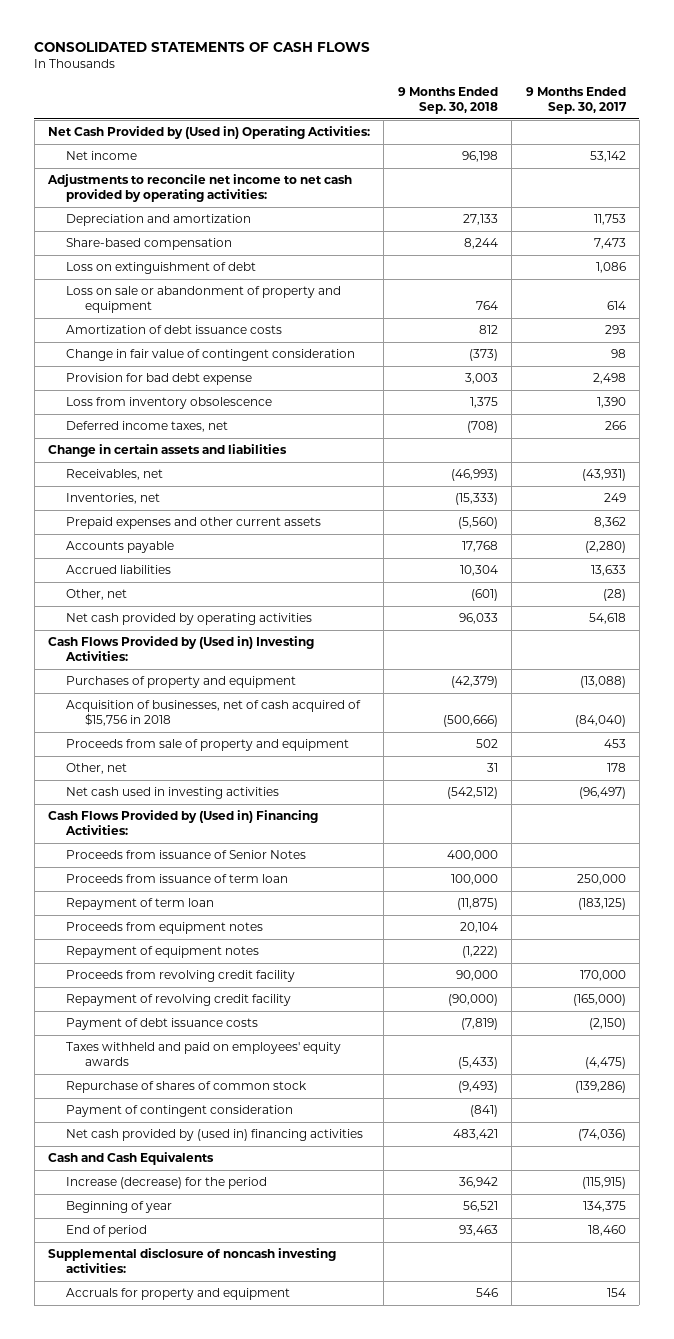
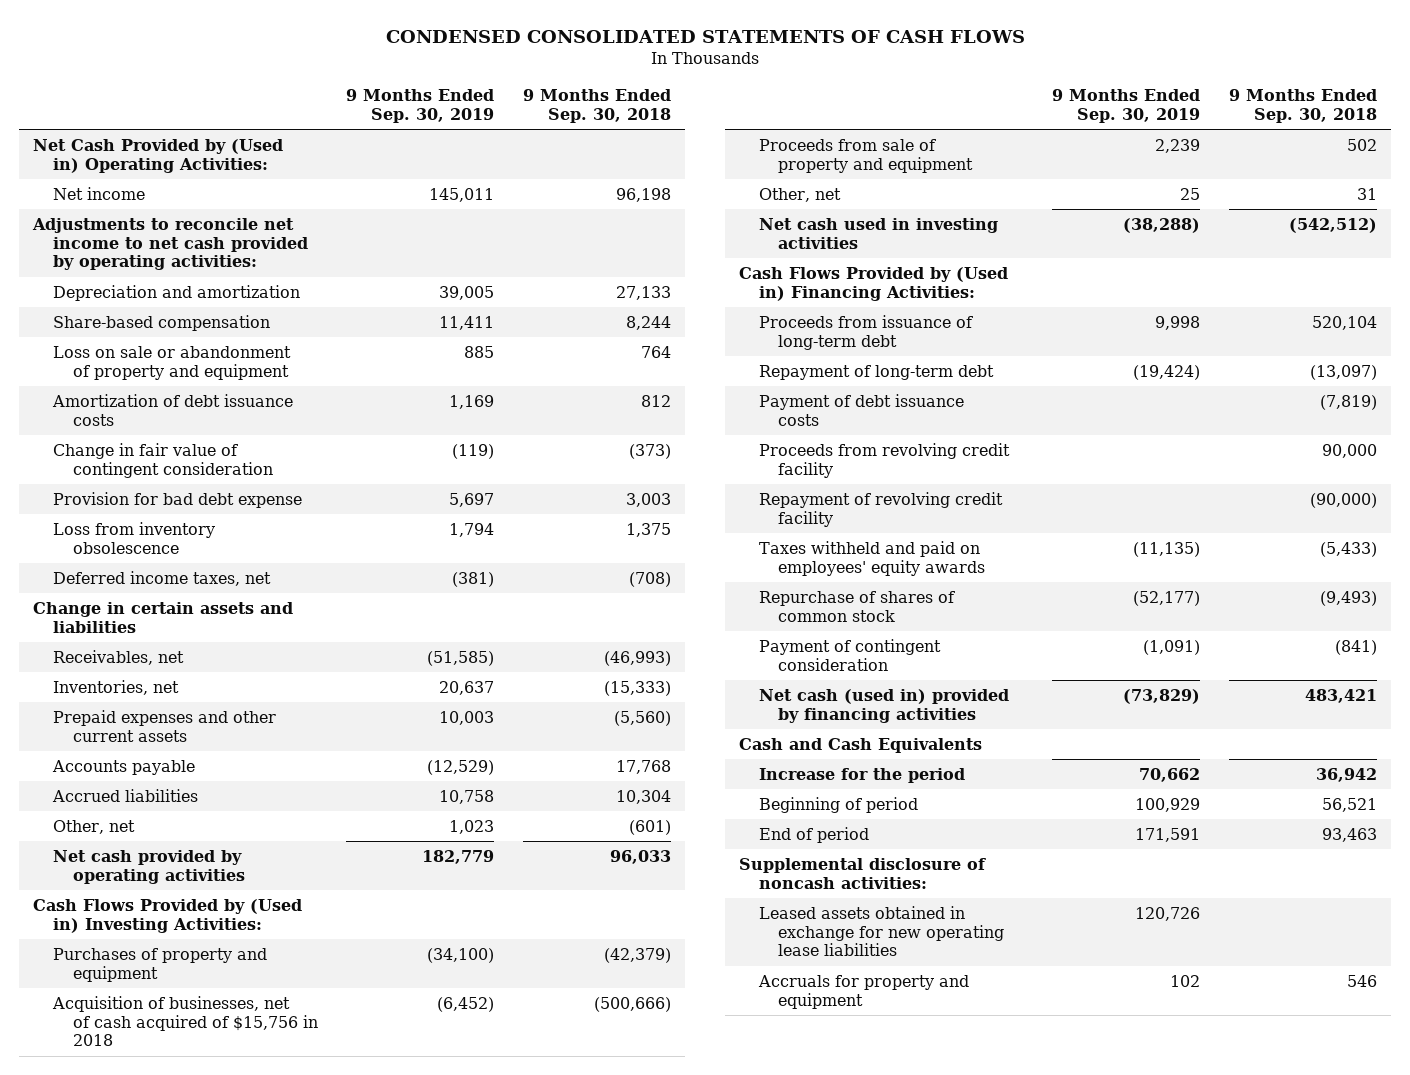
- CONSOLIDATED STATEMENTS OF CASH FLOWS
+ CONDENSED CONSOLIDATED STATEMENTS OF CASH FLOWS
- | 9 Months Ended Sep. 30, 2018 | 9 Months Ended Sep. 30, 2017
+ | 9 Months Ended Sep. 30, 2019 | 9 Months Ended Sep. 30, 2018
- Loss on extinguishment of debt | | 1,086
- Proceeds from issuance of Senior Notes | 400,000 |
- Proceeds from issuance of term loan | 100,000 | 250,000
- Repayment of term loan | (11,875) | (183,125)
- Proceeds from equipment notes | 20,104 |
- Repayment of equipment notes | (1,222) |
+ Proceeds from issuance of long-term debt | 9,998 | 520,104
+ Repayment of long-term debt | (19,424) | (13,097)
moved up: Payment of debt issuance costs | | (7,819)
- Net cash provided by (used in) financing activities | 483,421 | (74,036)
+ Net cash (used in) provided by financing activities | (73,829) | 483,421
- Increase (decrease) for the period | 36,942 | (115,915)
- Beginning of year | 56,521 | 134,375
+ Increase for the period | 70,662 | 36,942
+ Beginning of period | 100,929 | 56,521
- Supplemental disclosure of noncash investing activities:
+ Supplemental disclosure of noncash activities:
+ Leased assets obtained in exchange for new operating lease liabilities | 120,726 |

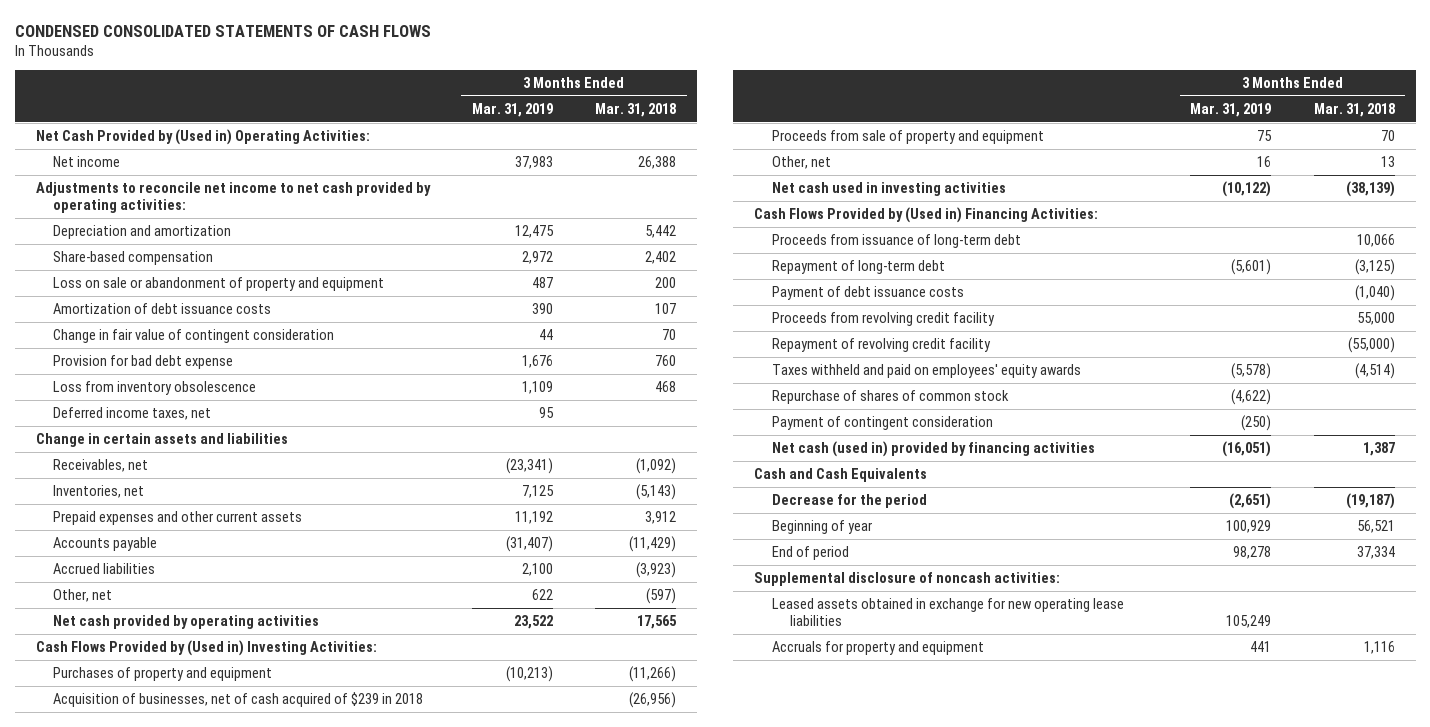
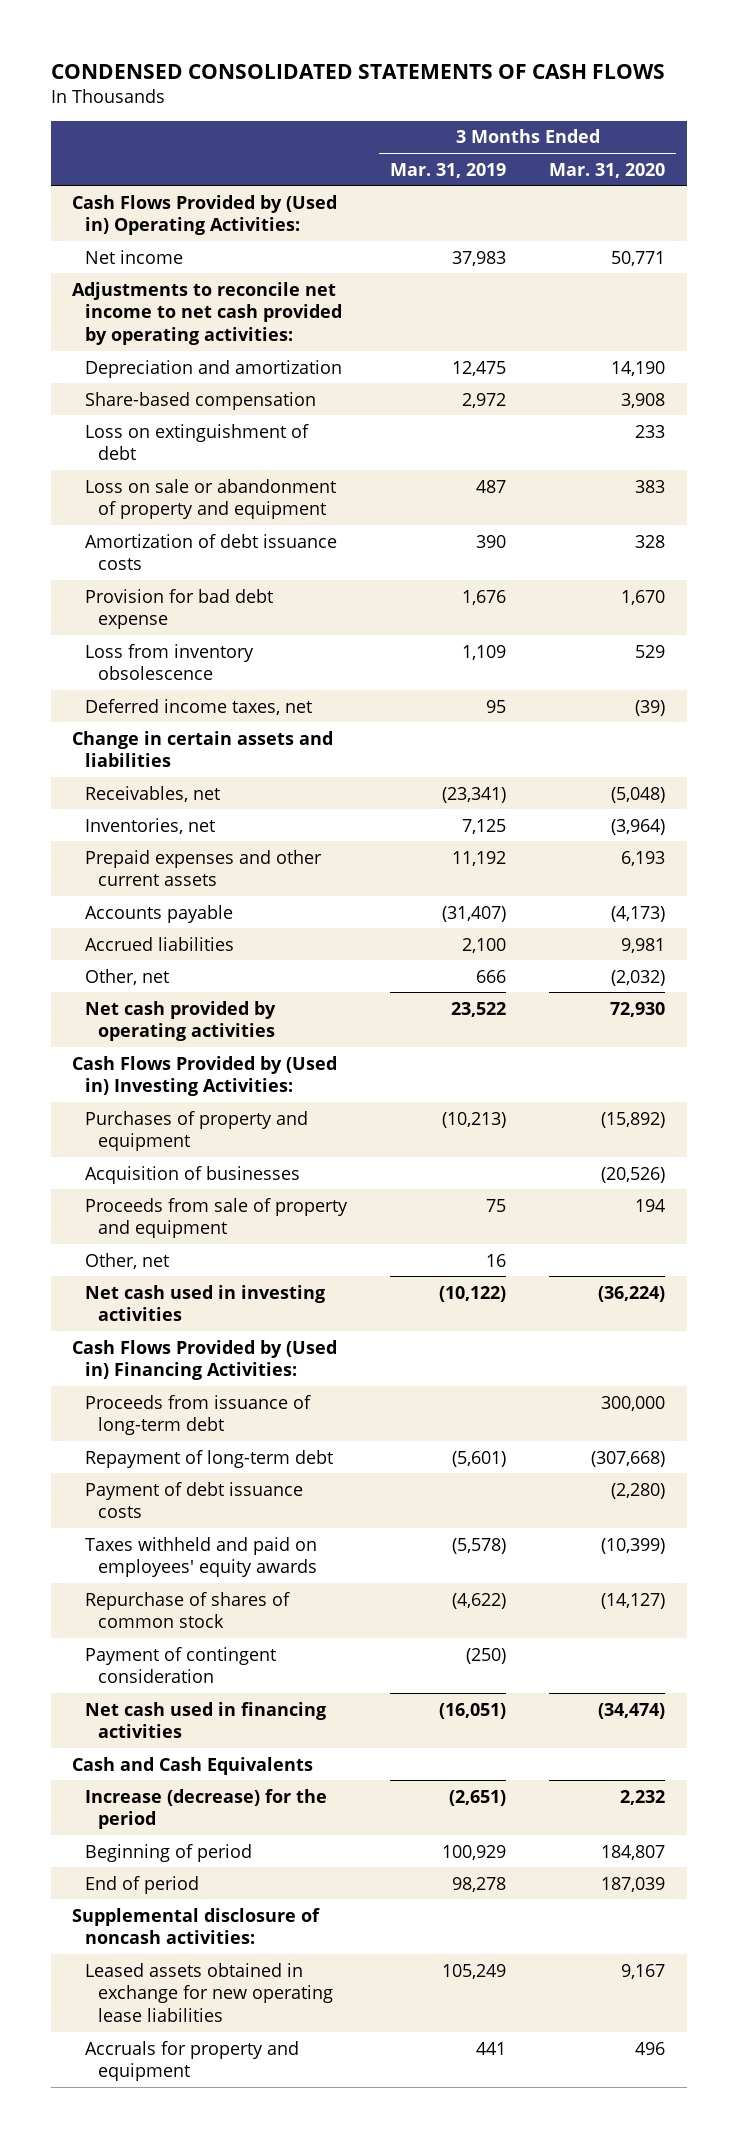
- | 3 Months Ended Mar. 31, 2019 | 3 Months Ended Mar. 31, 2018
+ | 3 Months Ended Mar. 31, 2019 | 3 Months Ended Mar. 31, 2020
- Net Cash Provided by (Used in) Operating Activities:
+ Cash Flows Provided by (Used in) Operating Activities:
+ Loss on extinguishment of debt | | 233
- Change in fair value of contingent consideration | 44 | 70
- Other, net | 622 | (597)
+ Other, net | 666 | (2,032)
- Acquisition of businesses, net of cash acquired of $239 in 2018 | | (26,956)
+ Acquisition of businesses | | (20,526)
- Proceeds from revolving credit facility | | 55,000
- Repayment of revolving credit facility | | (55,000)
- Net cash (used in) provided by financing activities | (16,051) | 1,387
+ Net cash used in financing activities | (16,051) | (34,474)
- Decrease for the period | (2,651) | (19,187)
- Beginning of year | 100,929 | 56,521
+ Increase (decrease) for the period | (2,651) | 2,232
+ Beginning of period | 100,929 | 184,807

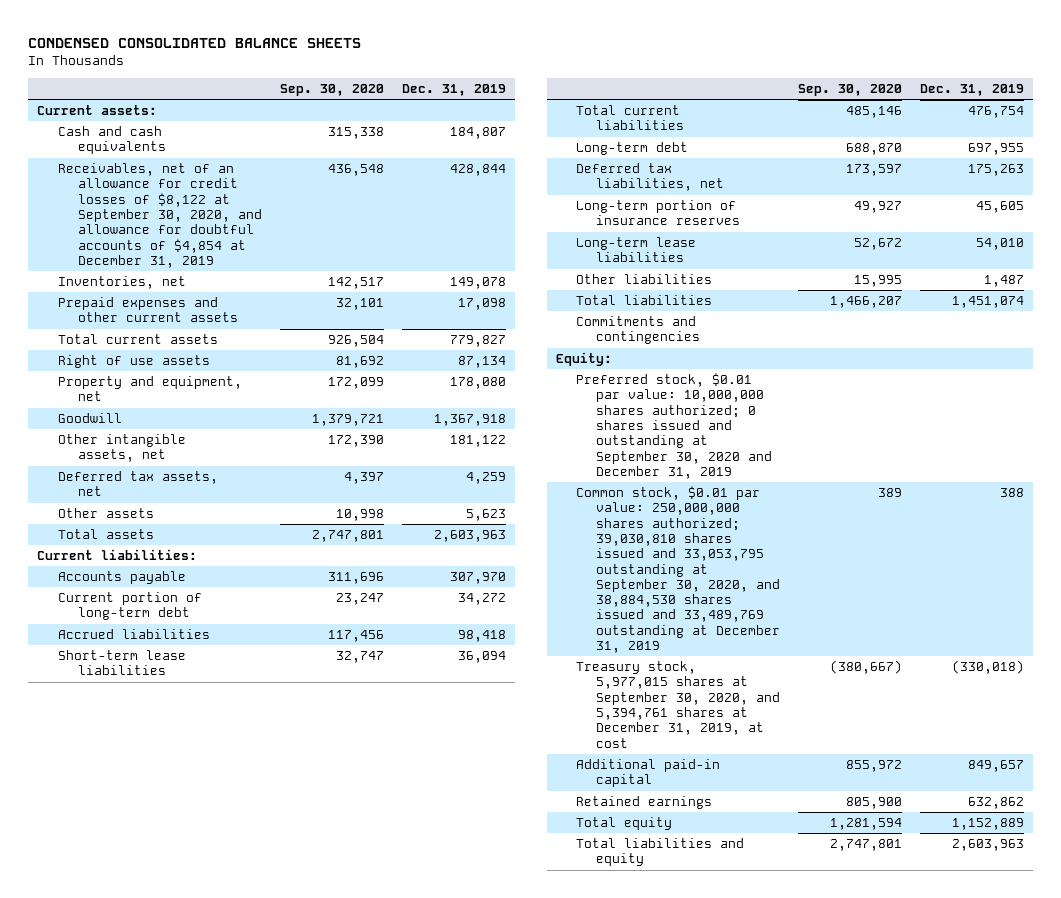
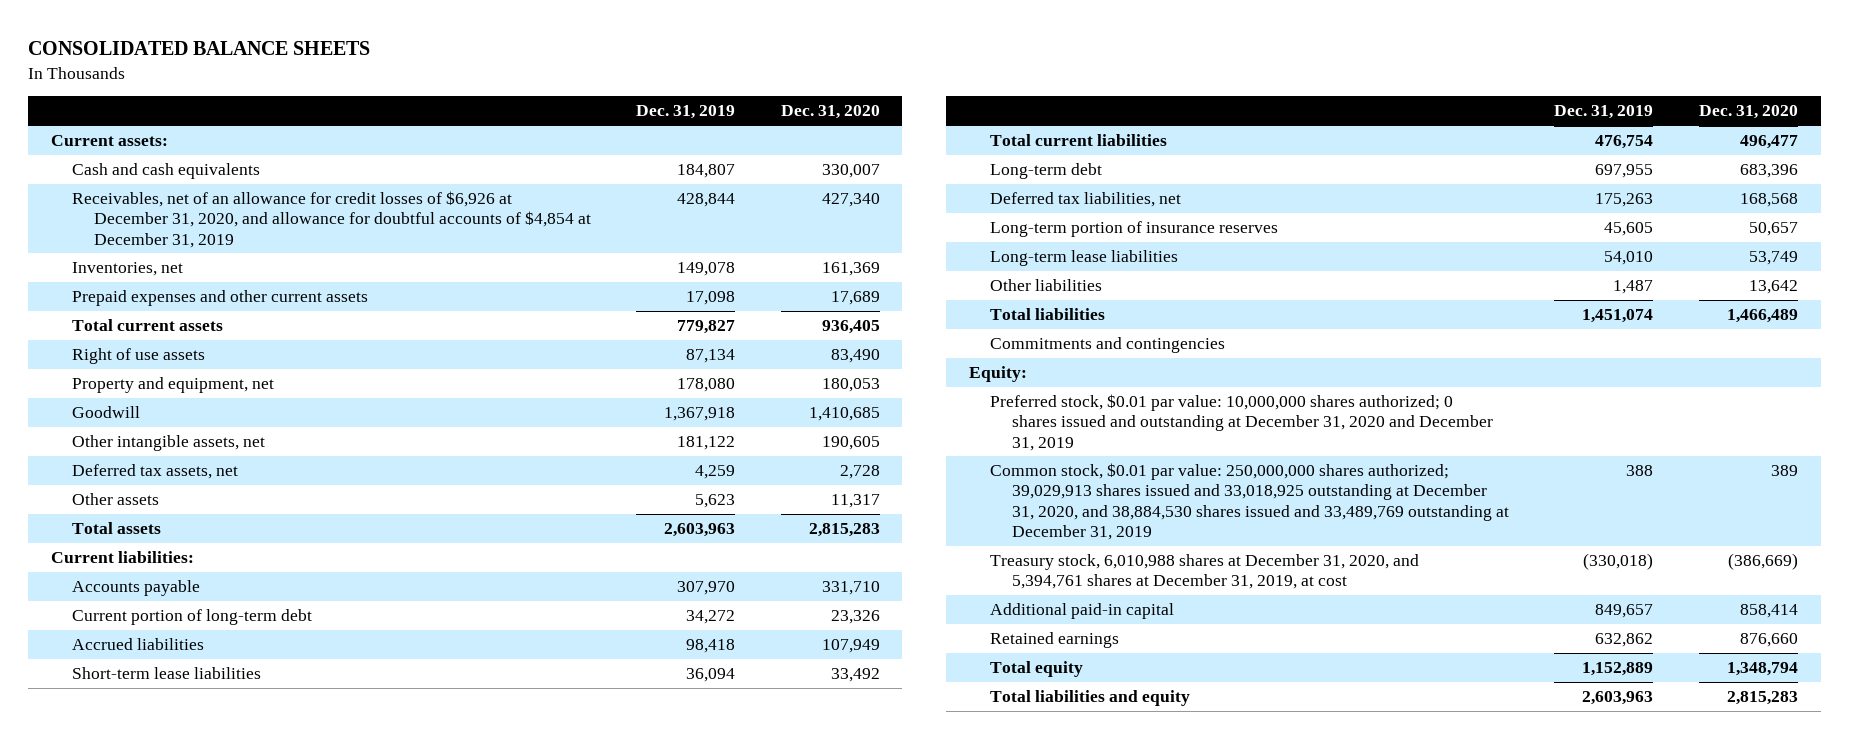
- CONDENSED CONSOLIDATED BALANCE SHEETS
+ CONSOLIDATED BALANCE SHEETS
- | Sep. 30, 2020 | Dec. 31, 2019
+ | Dec. 31, 2019 | Dec. 31, 2020
- Receivables, net of an allowance for credit losses of $8,122 at September 30, 2020, and allowance for doubtful accounts of $4,854 at December 31, 2019 | 436,548 | 428,844
+ Receivables, net of an allowance for credit losses of $6,926 at December 31, 2020, and allowance for doubtful accounts of $4,854 at December 31, 2019 | 428,844 | 427,340
- Preferred stock, $0.01 par value: 10,000,000 shares authorized; 0 shares issued and outstanding at September 30, 2020 and December 31, 2019
- Common stock, $0.01 par value: 250,000,000 shares authorized; 39,030,810 shares issued and 33,053,795 outstanding at September 30, 2020, and 38,884,530 shares issued and 33,489,769 outstanding at December 31, 2019 | 389 | 388
- Treasury stock, 5,977,015 shares at September 30, 2020, and 5,394,761 shares at December 31, 2019, at cost | (380,667) | (330,018)
+ Preferred stock, $0.01 par value: 10,000,000 shares authorized; 0 shares issued and outstanding at December 31, 2020 and December 31, 2019
+ Common stock, $0.01 par value: 250,000,000 shares authorized; 39,029,913 shares issued and 33,018,925 outstanding at December 31, 2020, and 38,884,530 shares issued and 33,489,769 outstanding at December 31, 2019 | 388 | 389
+ Treasury stock, 6,010,988 shares at December 31, 2020, and 5,394,761 shares at December 31, 2019, at cost | (330,018) | (386,669)

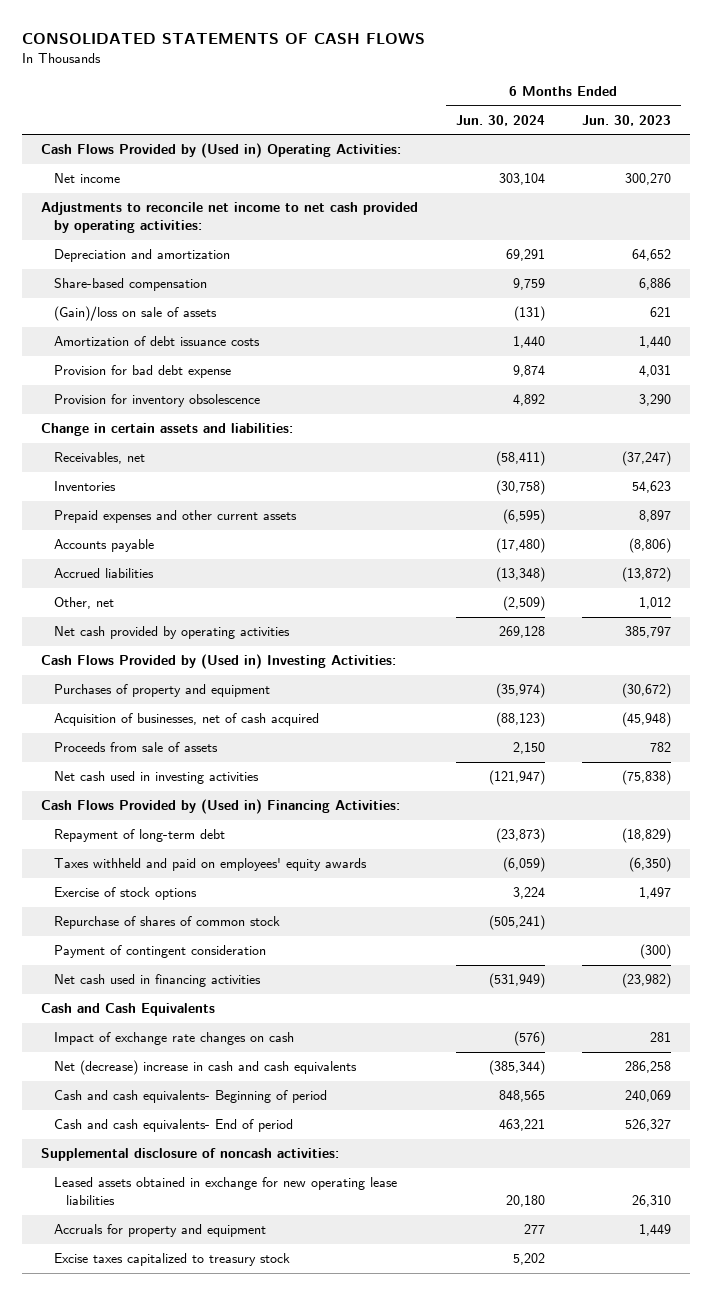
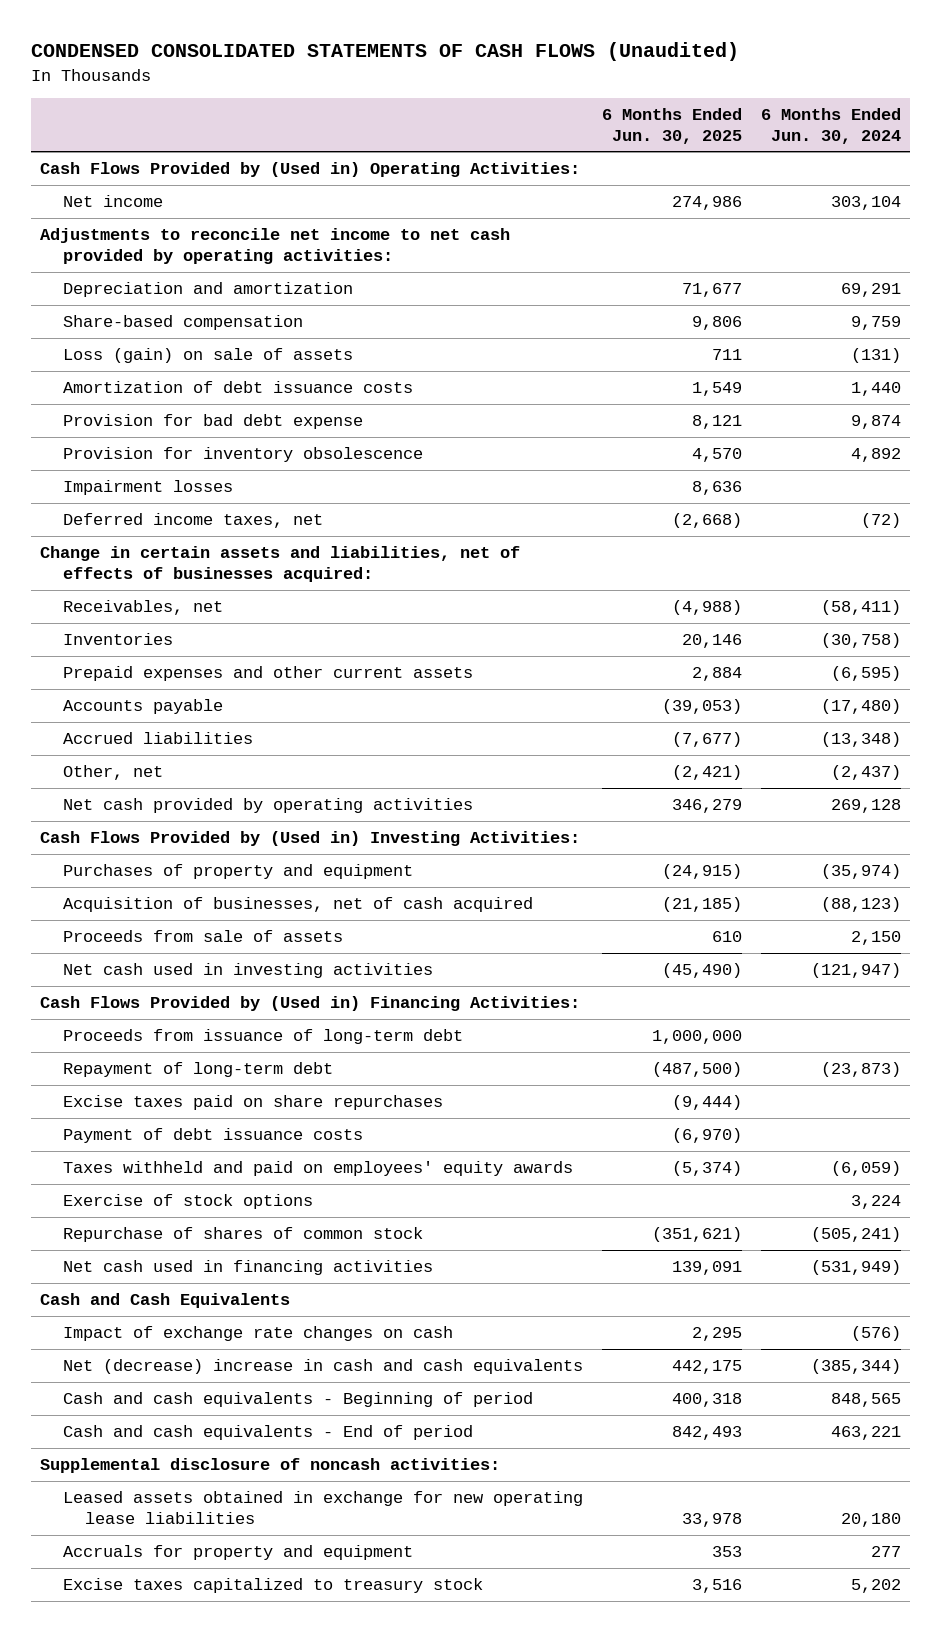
- CONSOLIDATED STATEMENTS OF CASH FLOWS
+ CONDENSED CONSOLIDATED STATEMENTS OF CASH FLOWS (Unaudited)
- | 6 Months Ended Jun. 30, 2024 | 6 Months Ended Jun. 30, 2023
+ | 6 Months Ended Jun. 30, 2025 | 6 Months Ended Jun. 30, 2024
- (Gain)/loss on sale of assets | (131) | 621
+ Loss (gain) on sale of assets | 711 | (131)
- Change in certain assets and liabilities:
+ Impairment losses | 8,636 |
+ Deferred income taxes, net | (2,668) | (72)
+ Change in certain assets and liabilities, net of effects of businesses acquired:
- Other, net | (2,509) | 1,012
+ Other, net | (2,421) | (2,437)
+ Proceeds from issuance of long-term debt | 1,000,000 |
+ Excise taxes paid on share repurchases | (9,444) |
+ Payment of debt issuance costs | (6,970) |
- Payment of contingent consideration | | (300)
- Cash and cash equivalents- Beginning of period | 848,565 | 240,069
- Cash and cash equivalents- End of period | 463,221 | 526,327
+ Cash and cash equivalents - Beginning of period | 400,318 | 848,565
+ Cash and cash equivalents - End of period | 842,493 | 463,221

